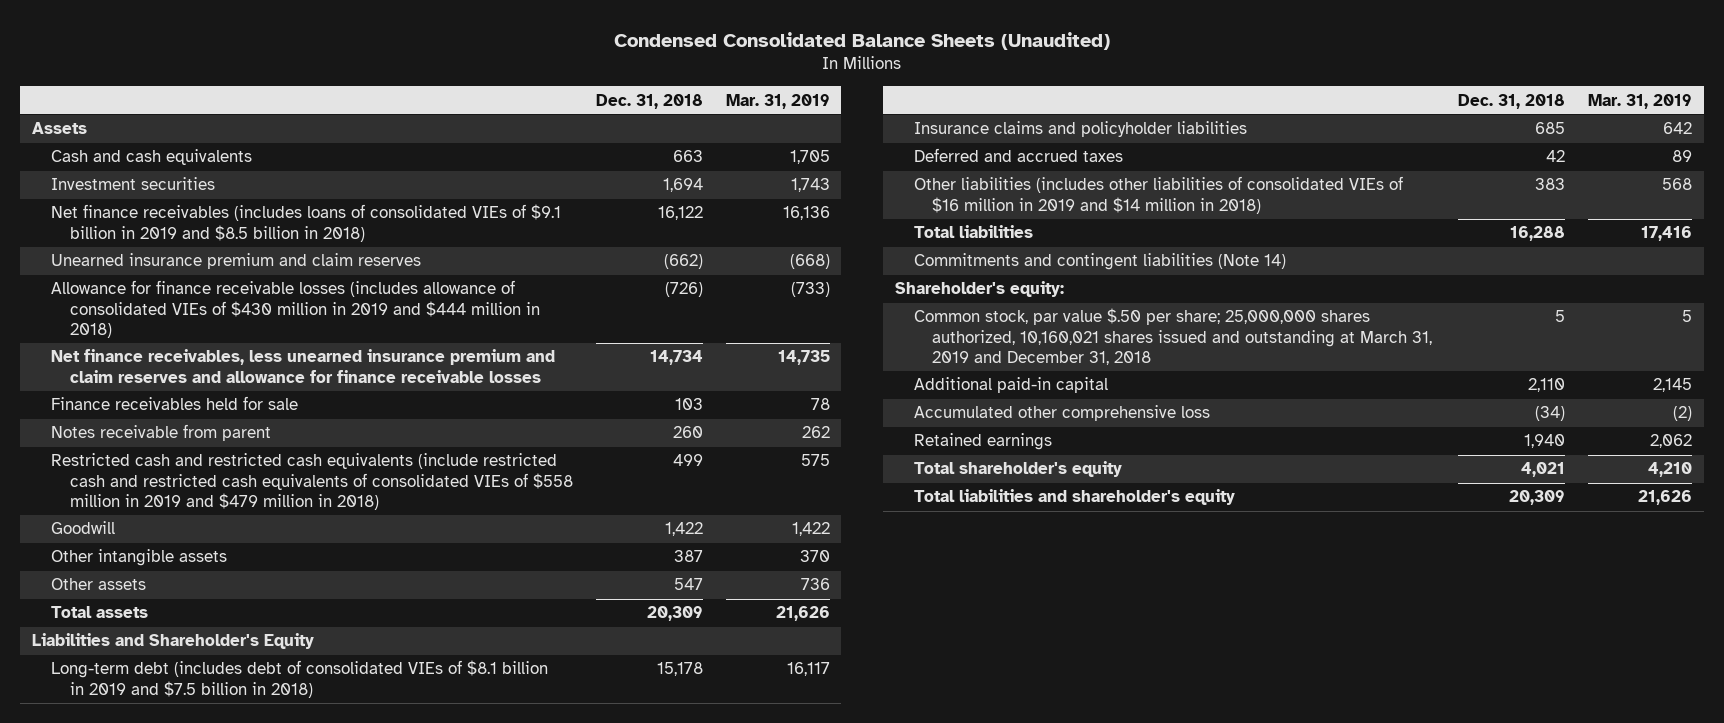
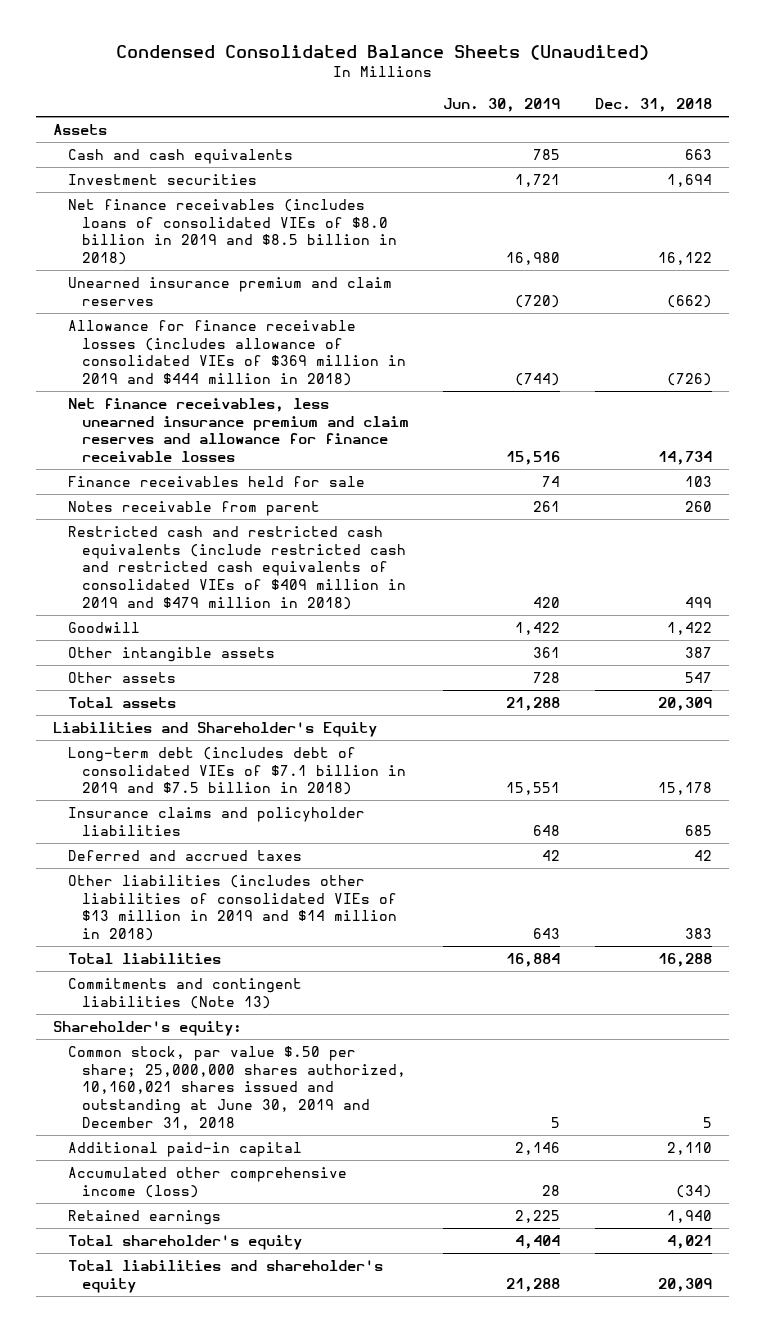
- | Dec. 31, 2018 | Mar. 31, 2019
+ | Jun. 30, 2019 | Dec. 31, 2018
- Net finance receivables (includes loans of consolidated VIEs of $9.1 billion in 2019 and $8.5 billion in 2018) | 16,122 | 16,136
+ Net finance receivables (includes loans of consolidated VIEs of $8.0 billion in 2019 and $8.5 billion in 2018) | 16,980 | 16,122
- Allowance for finance receivable losses (includes allowance of consolidated VIEs of $430 million in 2019 and $444 million in 2018) | (726) | (733)
+ Allowance for finance receivable losses (includes allowance of consolidated VIEs of $369 million in 2019 and $444 million in 2018) | (744) | (726)
- Restricted cash and restricted cash equivalents (include restricted cash and restricted cash equivalents of consolidated VIEs of $558 million in 2019 and $479 million in 2018) | 499 | 575
+ Restricted cash and restricted cash equivalents (include restricted cash and restricted cash equivalents of consolidated VIEs of $409 million in 2019 and $479 million in 2018) | 420 | 499
- Long-term debt (includes debt of consolidated VIEs of $8.1 billion in 2019 and $7.5 billion in 2018) | 15,178 | 16,117
+ Long-term debt (includes debt of consolidated VIEs of $7.1 billion in 2019 and $7.5 billion in 2018) | 15,551 | 15,178
- Other liabilities (includes other liabilities of consolidated VIEs of $16 million in 2019 and $14 million in 2018) | 383 | 568
+ Other liabilities (includes other liabilities of consolidated VIEs of $13 million in 2019 and $14 million in 2018) | 643 | 383
- Commitments and contingent liabilities (Note 14)
+ Commitments and contingent liabilities (Note 13)
- Common stock, par value $.50 per share; 25,000,000 shares authorized, 10,160,021 shares issued and outstanding at March 31, 2019 and December 31, 2018 | 5 | 5
+ Common stock, par value $.50 per share; 25,000,000 shares authorized, 10,160,021 shares issued and outstanding at June 30, 2019 and December 31, 2018 | 5 | 5
- Accumulated other comprehensive loss | (34) | (2)
+ Accumulated other comprehensive income (loss) | 28 | (34)

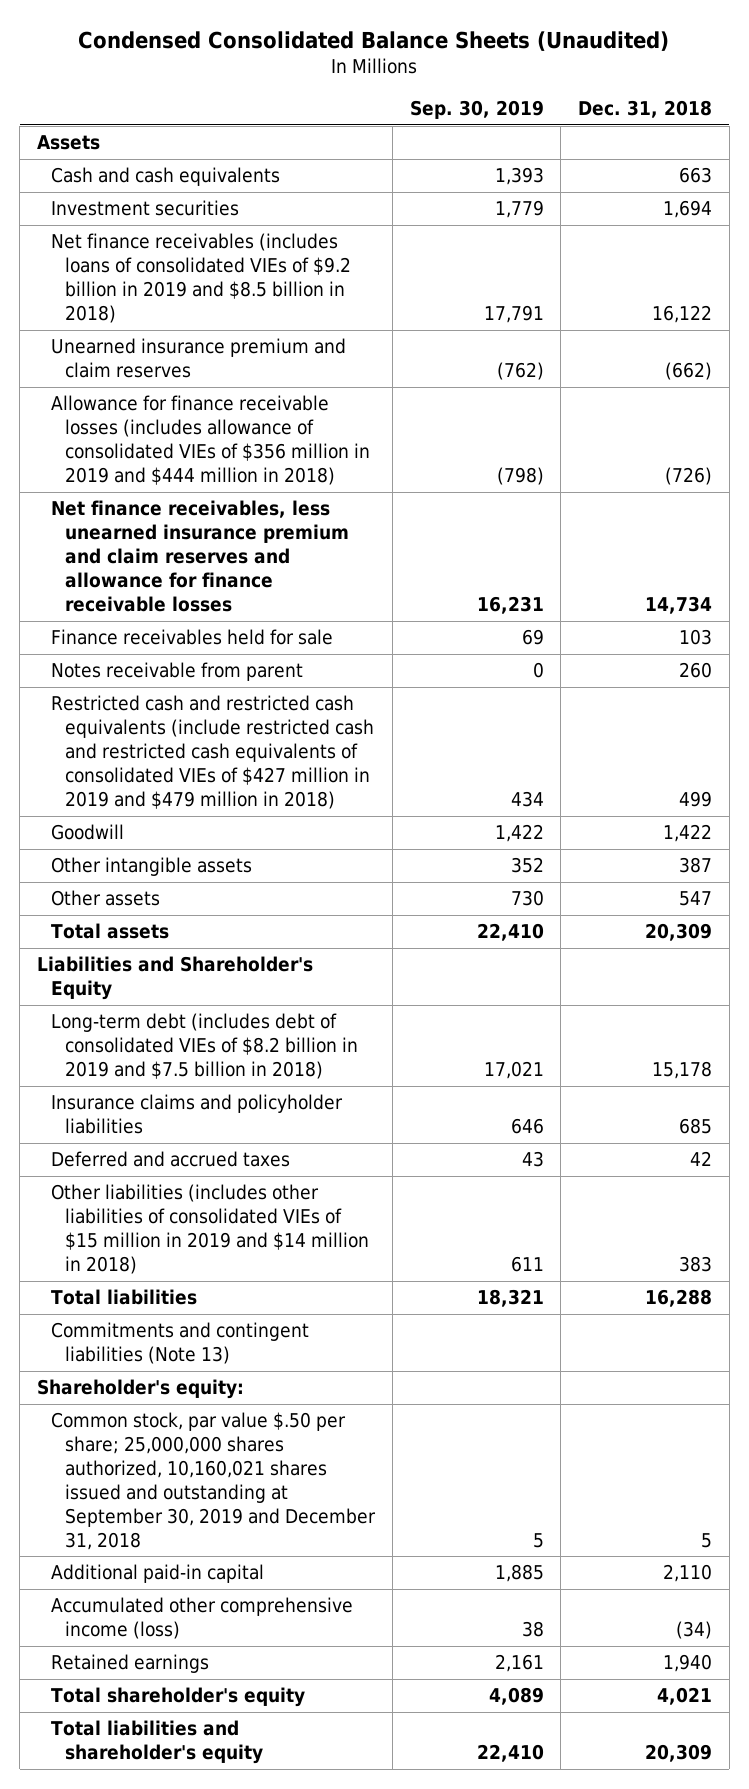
- | Jun. 30, 2019 | Dec. 31, 2018
+ | Sep. 30, 2019 | Dec. 31, 2018
- Net finance receivables (includes loans of consolidated VIEs of $8.0 billion in 2019 and $8.5 billion in 2018) | 16,980 | 16,122
+ Net finance receivables (includes loans of consolidated VIEs of $9.2 billion in 2019 and $8.5 billion in 2018) | 17,791 | 16,122
- Allowance for finance receivable losses (includes allowance of consolidated VIEs of $369 million in 2019 and $444 million in 2018) | (744) | (726)
+ Allowance for finance receivable losses (includes allowance of consolidated VIEs of $356 million in 2019 and $444 million in 2018) | (798) | (726)
- Restricted cash and restricted cash equivalents (include restricted cash and restricted cash equivalents of consolidated VIEs of $409 million in 2019 and $479 million in 2018) | 420 | 499
+ Restricted cash and restricted cash equivalents (include restricted cash and restricted cash equivalents of consolidated VIEs of $427 million in 2019 and $479 million in 2018) | 434 | 499
- Long-term debt (includes debt of consolidated VIEs of $7.1 billion in 2019 and $7.5 billion in 2018) | 15,551 | 15,178
+ Long-term debt (includes debt of consolidated VIEs of $8.2 billion in 2019 and $7.5 billion in 2018) | 17,021 | 15,178
- Other liabilities (includes other liabilities of consolidated VIEs of $13 million in 2019 and $14 million in 2018) | 643 | 383
+ Other liabilities (includes other liabilities of consolidated VIEs of $15 million in 2019 and $14 million in 2018) | 611 | 383
- Common stock, par value $.50 per share; 25,000,000 shares authorized, 10,160,021 shares issued and outstanding at June 30, 2019 and December 31, 2018 | 5 | 5
+ Common stock, par value $.50 per share; 25,000,000 shares authorized, 10,160,021 shares issued and outstanding at September 30, 2019 and December 31, 2018 | 5 | 5

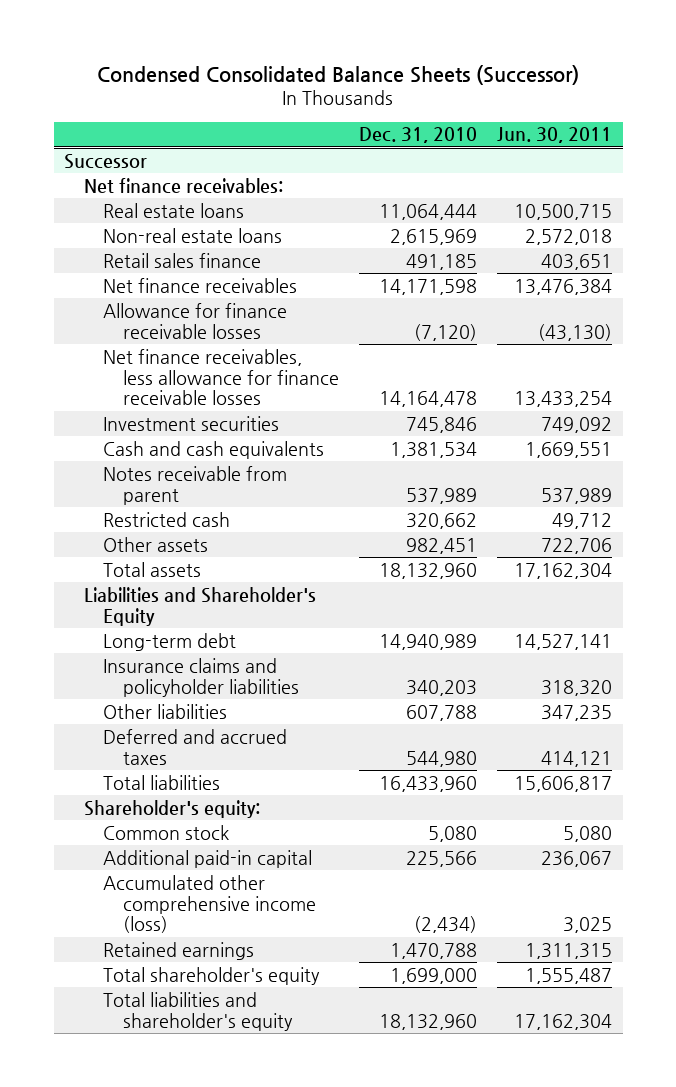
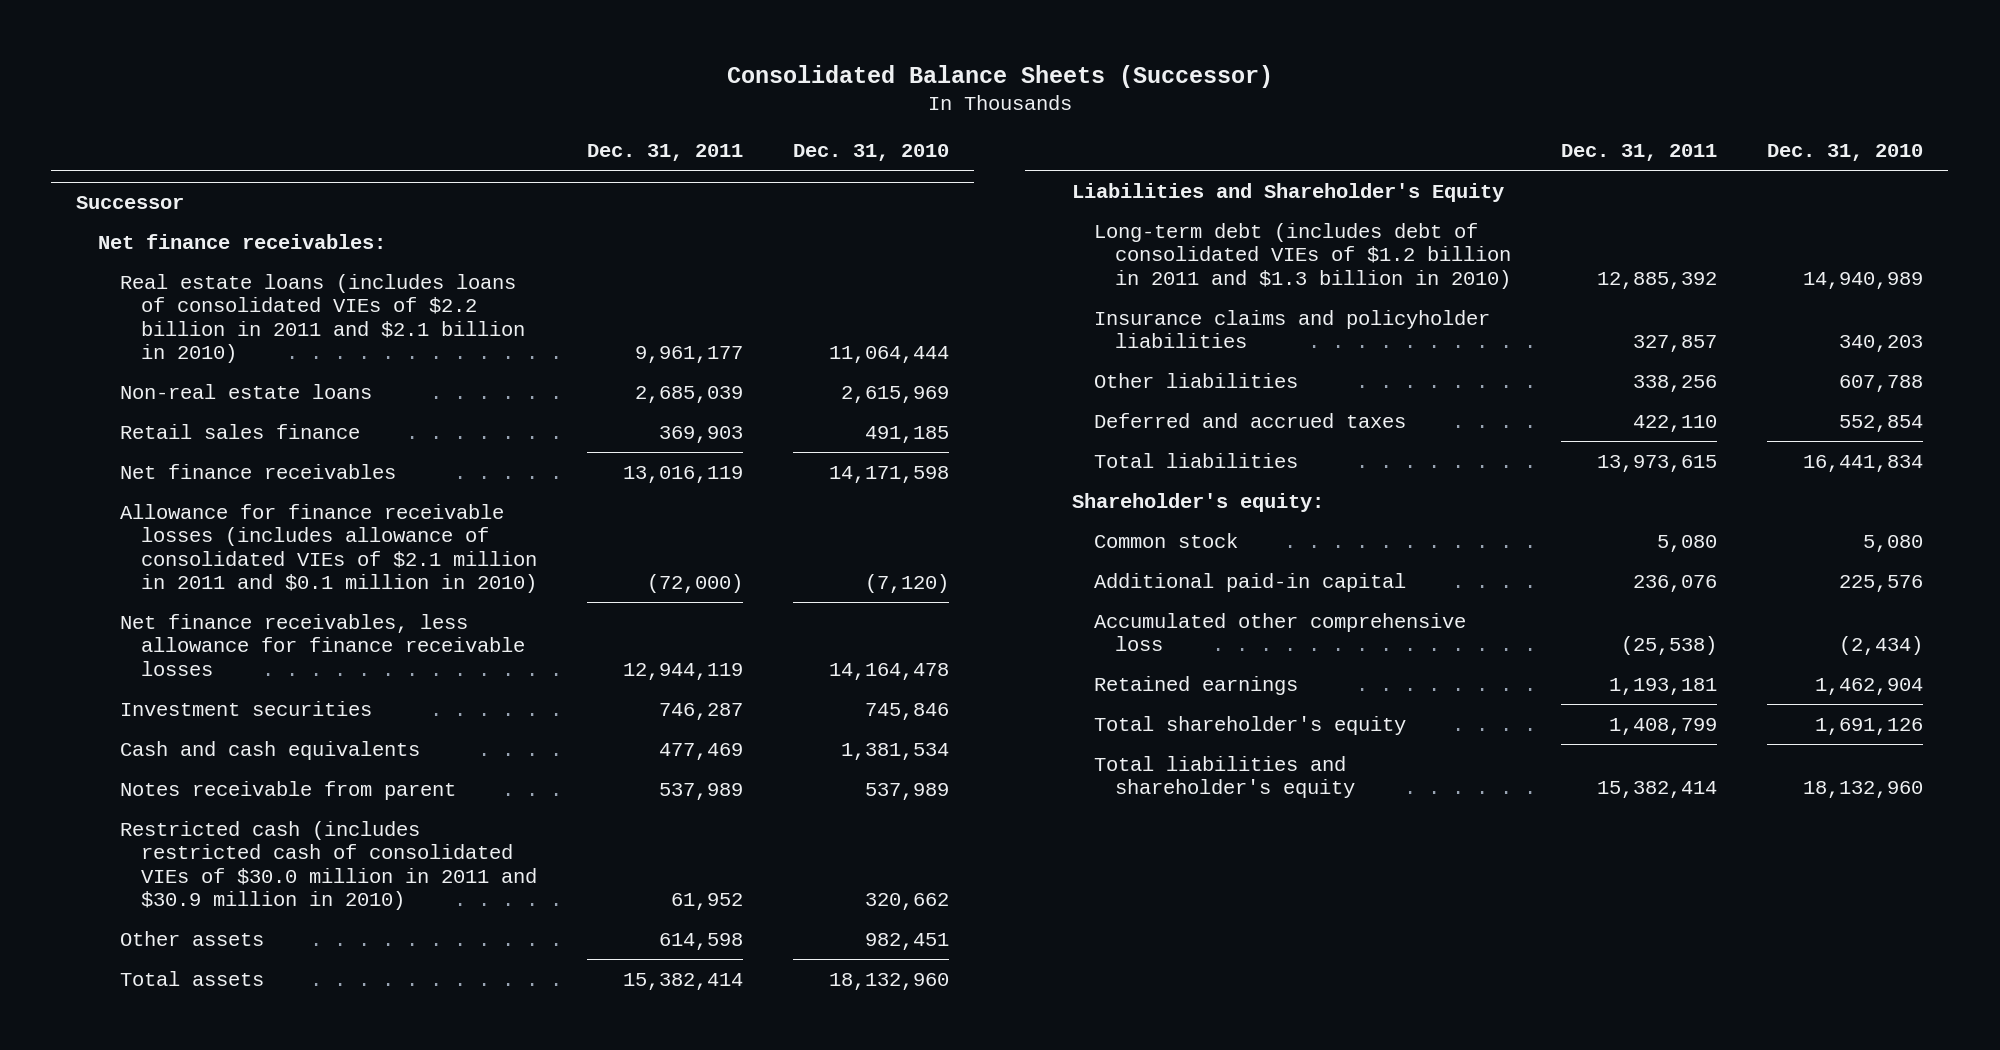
- Condensed Consolidated Balance Sheets (Successor)
+ Consolidated Balance Sheets (Successor)
- | Dec. 31, 2010 | Jun. 30, 2011
+ | Dec. 31, 2011 | Dec. 31, 2010
@ Successor
- Real estate loans | 11,064,444 | 10,500,715
+ Real estate loans (includes loans of consolidated VIEs of $2.2 billion in 2011 and $2.1 billion in 2010) | 9,961,177 | 11,064,444
- Allowance for finance receivable losses | (7,120) | (43,130)
+ Allowance for finance receivable losses (includes allowance of consolidated VIEs of $2.1 million in 2011 and $0.1 million in 2010) | (72,000) | (7,120)
- Restricted cash | 320,662 | 49,712
+ Restricted cash (includes restricted cash of consolidated VIEs of $30.0 million in 2011 and $30.9 million in 2010) | 61,952 | 320,662
- Long-term debt | 14,940,989 | 14,527,141
+ Long-term debt (includes debt of consolidated VIEs of $1.2 billion in 2011 and $1.3 billion in 2010) | 12,885,392 | 14,940,989
- Deferred and accrued taxes | 544,980 | 414,121
- Total liabilities | 16,433,960 | 15,606,817
+ Deferred and accrued taxes | 422,110 | 552,854
+ Total liabilities | 13,973,615 | 16,441,834
- Additional paid-in capital | 225,566 | 236,067
- Accumulated other comprehensive income (loss) | (2,434) | 3,025
- Retained earnings | 1,470,788 | 1,311,315
- Total shareholder's equity | 1,699,000 | 1,555,487
+ Additional paid-in capital | 236,076 | 225,576
+ Accumulated other comprehensive loss | (25,538) | (2,434)
+ Retained earnings | 1,193,181 | 1,462,904
+ Total shareholder's equity | 1,408,799 | 1,691,126

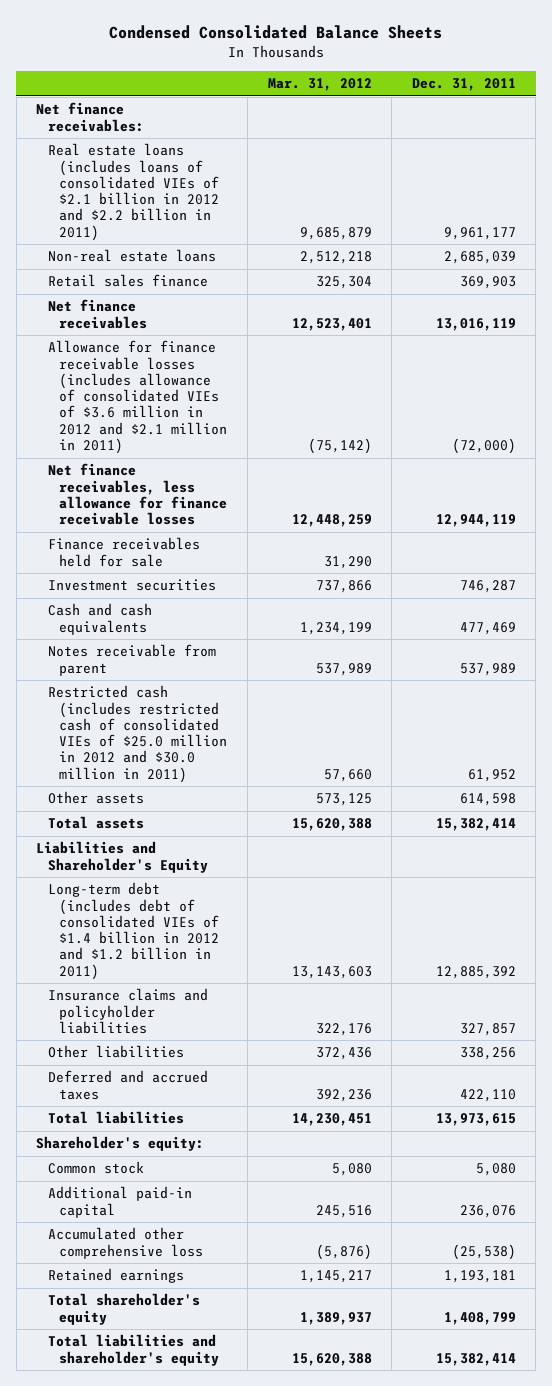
- Consolidated Balance Sheets (Successor)
+ Condensed Consolidated Balance Sheets
- | Dec. 31, 2011 | Dec. 31, 2010
+ | Mar. 31, 2012 | Dec. 31, 2011
- Successor
- Real estate loans (includes loans of consolidated VIEs of $2.2 billion in 2011 and $2.1 billion in 2010) | 9,961,177 | 11,064,444
+ Real estate loans (includes loans of consolidated VIEs of $2.1 billion in 2012 and $2.2 billion in 2011) | 9,685,879 | 9,961,177
- Allowance for finance receivable losses (includes allowance of consolidated VIEs of $2.1 million in 2011 and $0.1 million in 2010) | (72,000) | (7,120)
+ Allowance for finance receivable losses (includes allowance of consolidated VIEs of $3.6 million in 2012 and $2.1 million in 2011) | (75,142) | (72,000)
+ Finance receivables held for sale | 31,290 |
- Restricted cash (includes restricted cash of consolidated VIEs of $30.0 million in 2011 and $30.9 million in 2010) | 61,952 | 320,662
+ Restricted cash (includes restricted cash of consolidated VIEs of $25.0 million in 2012 and $30.0 million in 2011) | 57,660 | 61,952
- Long-term debt (includes debt of consolidated VIEs of $1.2 billion in 2011 and $1.3 billion in 2010) | 12,885,392 | 14,940,989
+ Long-term debt (includes debt of consolidated VIEs of $1.4 billion in 2012 and $1.2 billion in 2011) | 13,143,603 | 12,885,392

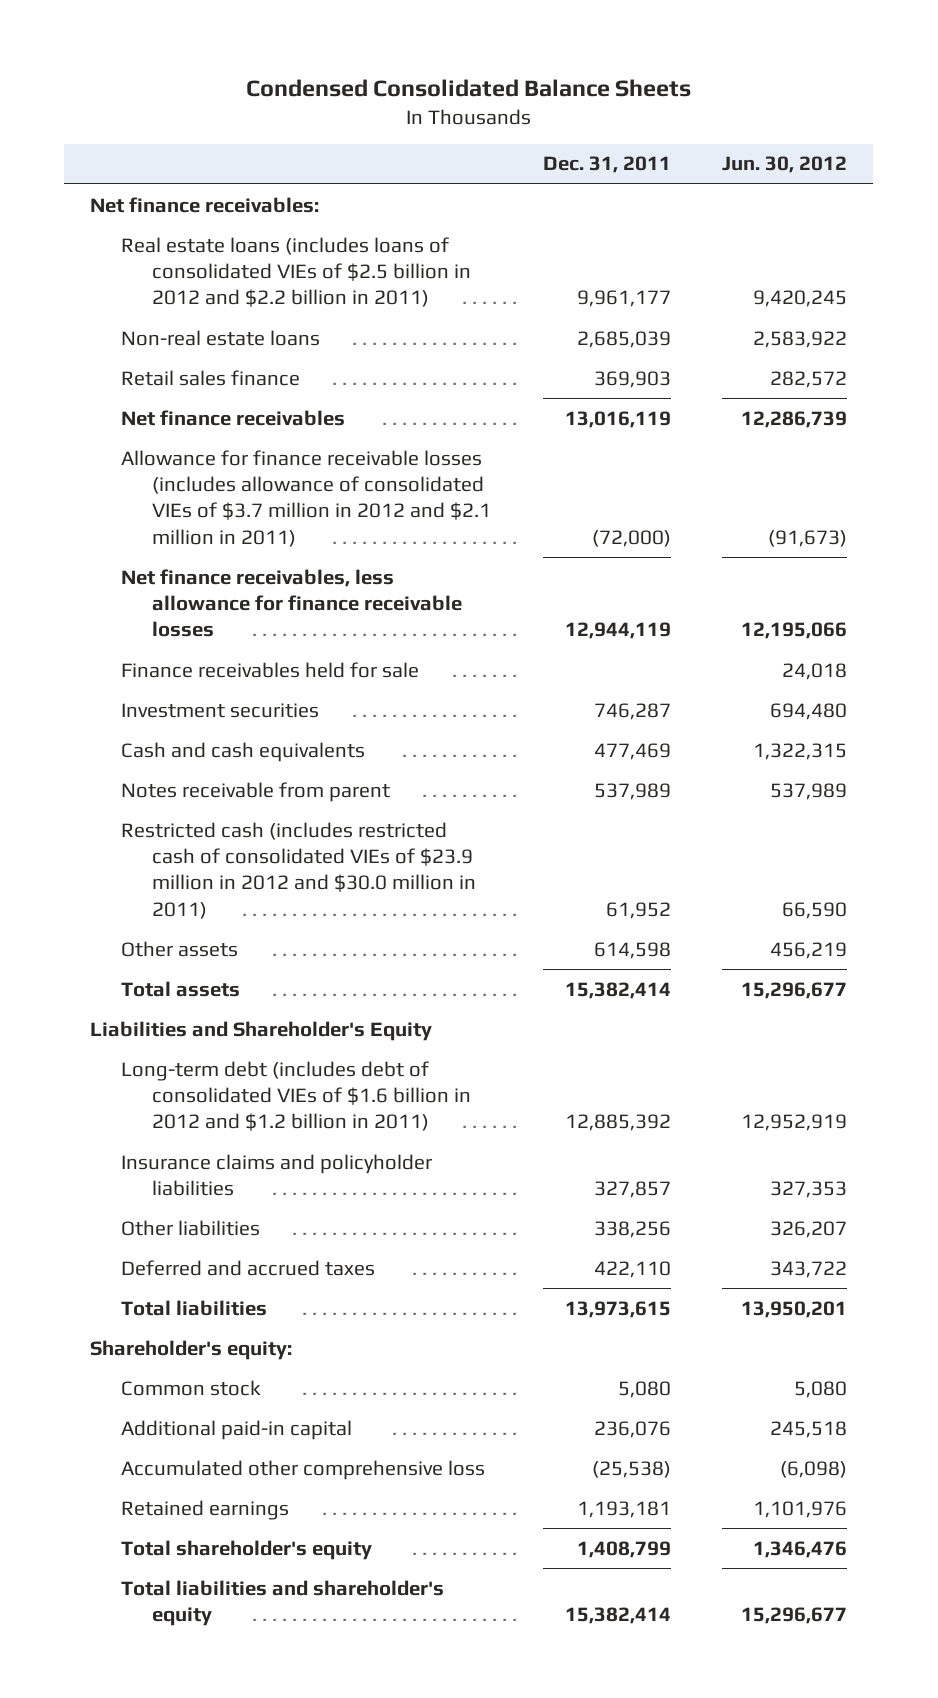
- | Mar. 31, 2012 | Dec. 31, 2011
+ | Dec. 31, 2011 | Jun. 30, 2012
- Real estate loans (includes loans of consolidated VIEs of $2.1 billion in 2012 and $2.2 billion in 2011) | 9,685,879 | 9,961,177
+ Real estate loans (includes loans of consolidated VIEs of $2.5 billion in 2012 and $2.2 billion in 2011) | 9,961,177 | 9,420,245
- Allowance for finance receivable losses (includes allowance of consolidated VIEs of $3.6 million in 2012 and $2.1 million in 2011) | (75,142) | (72,000)
+ Allowance for finance receivable losses (includes allowance of consolidated VIEs of $3.7 million in 2012 and $2.1 million in 2011) | (72,000) | (91,673)
- Restricted cash (includes restricted cash of consolidated VIEs of $25.0 million in 2012 and $30.0 million in 2011) | 57,660 | 61,952
+ Restricted cash (includes restricted cash of consolidated VIEs of $23.9 million in 2012 and $30.0 million in 2011) | 61,952 | 66,590
- Long-term debt (includes debt of consolidated VIEs of $1.4 billion in 2012 and $1.2 billion in 2011) | 13,143,603 | 12,885,392
+ Long-term debt (includes debt of consolidated VIEs of $1.6 billion in 2012 and $1.2 billion in 2011) | 12,885,392 | 12,952,919

